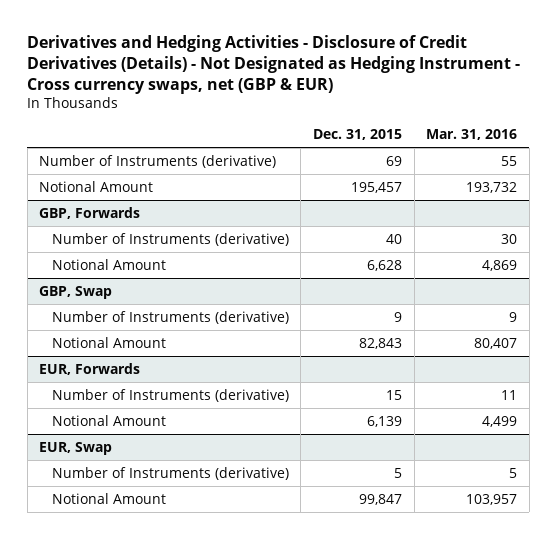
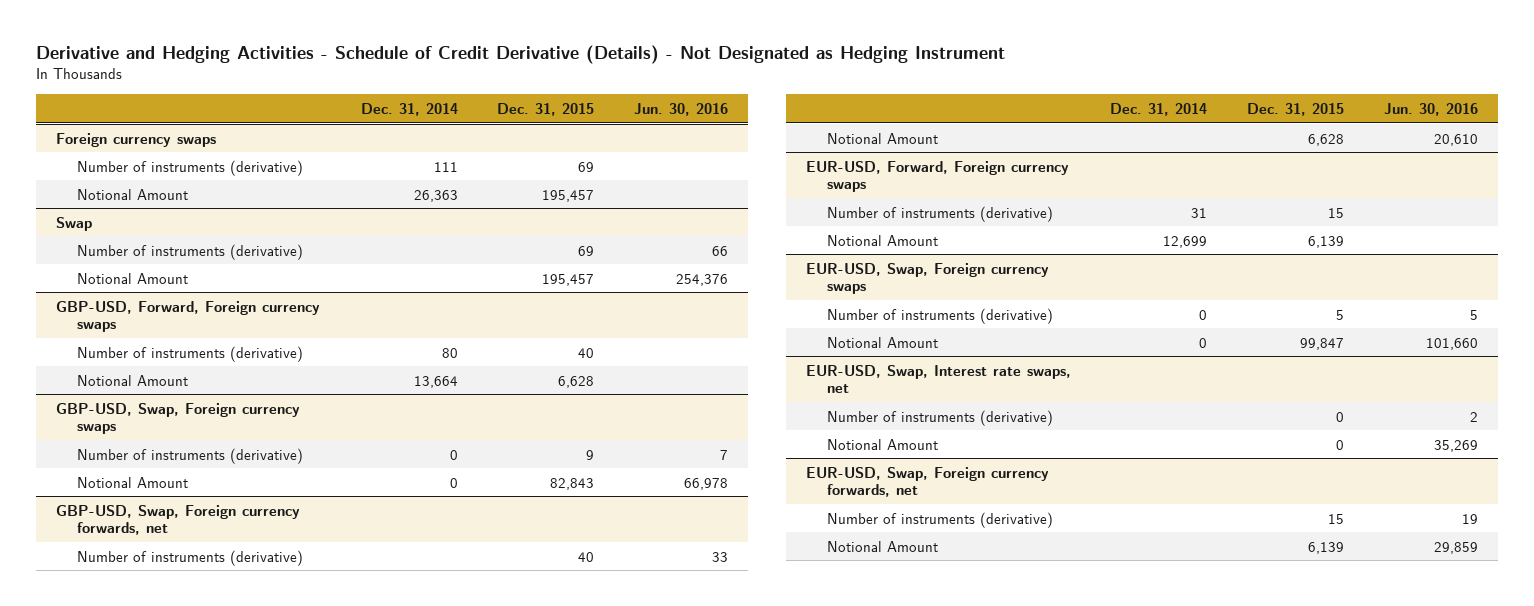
- Derivatives and Hedging Activities - Disclosure of Credit Derivatives (Details) - Not Designated as Hedging Instrument - Cross currency swaps, net (GBP & EUR)
+ Derivative and Hedging Activities - Schedule of Credit Derivative (Details) - Not Designated as Hedging Instrument
- | Dec. 31, 2015 | Mar. 31, 2016
+ | Dec. 31, 2014 | Dec. 31, 2015 | Jun. 30, 2016
- Number of Instruments (derivative) | 69 | 55
+ Foreign currency swaps
+ Number of instruments (derivative) | 111 | 69 |
- GBP, Forwards
- Number of Instruments (derivative) | 40 | 30
+ Swap
+ Number of instruments (derivative) | | 69 | 66
+ Notional Amount | | 195,457 | 254,376
+ GBP-USD, Forward, Foreign currency swaps
+ Number of instruments (derivative) | 80 | 40 |
- GBP, Swap
- Number of Instruments (derivative) | 9 | 9
+ GBP-USD, Swap, Foreign currency swaps
+ Number of instruments (derivative) | 0 | 9 | 7
- EUR, Forwards
- Number of Instruments (derivative) | 15 | 11
+ GBP-USD, Swap, Foreign currency forwards, net
+ Number of instruments (derivative) | | 40 | 33
+ Notional Amount | | 6,628 | 20,610
+ EUR-USD, Forward, Foreign currency swaps
+ Number of instruments (derivative) | 31 | 15 |
- EUR, Swap
- Number of Instruments (derivative) | 5 | 5
+ EUR-USD, Swap, Foreign currency swaps
+ Number of instruments (derivative) | 0 | 5 | 5
+ EUR-USD, Swap, Interest rate swaps, net
+ Number of instruments (derivative) | | 0 | 2
+ Notional Amount | | 0 | 35,269
+ EUR-USD, Swap, Foreign currency forwards, net
+ Number of instruments (derivative) | | 15 | 19
+ Notional Amount | | 6,139 | 29,859

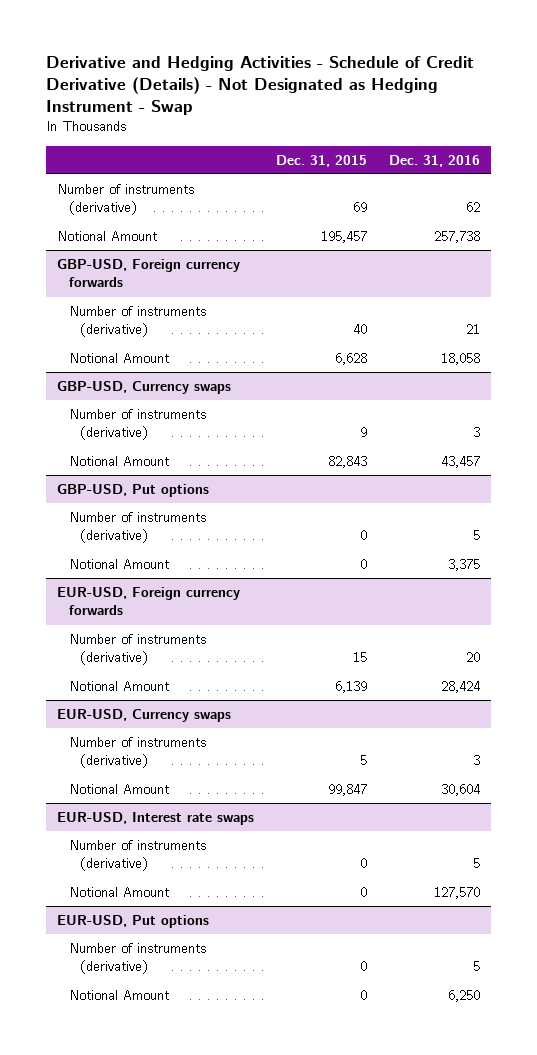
- Derivative and Hedging Activities - Schedule of Credit Derivative (Details) - Not Designated as Hedging Instrument
+ Derivative and Hedging Activities - Schedule of Credit Derivative (Details) - Not Designated as Hedging Instrument - Swap
- | Dec. 31, 2014 | Dec. 31, 2015 | Jun. 30, 2016
+ | Dec. 31, 2015 | Dec. 31, 2016
- Foreign currency swaps
- Swap
- Number of instruments (derivative) | | 69 | 66
- Notional Amount | | 195,457 | 254,376
- GBP-USD, Forward, Foreign currency swaps
+ GBP-USD, Foreign currency forwards
- GBP-USD, Swap, Foreign currency swaps
+ GBP-USD, Currency swaps
- GBP-USD, Swap, Foreign currency forwards, net
- Number of instruments (derivative) | | 40 | 33
- Notional Amount | | 6,628 | 20,610
- EUR-USD, Forward, Foreign currency swaps
+ GBP-USD, Put options
+ Number of instruments (derivative) | 0 | 5
+ Notional Amount | 0 | 3,375
+ EUR-USD, Foreign currency forwards
- EUR-USD, Swap, Foreign currency swaps
+ EUR-USD, Currency swaps
- EUR-USD, Swap, Interest rate swaps, net
+ EUR-USD, Interest rate swaps
- EUR-USD, Swap, Foreign currency forwards, net
- Number of instruments (derivative) | | 15 | 19
- Notional Amount | | 6,139 | 29,859
+ EUR-USD, Put options
+ Number of instruments (derivative) | 0 | 5
+ Notional Amount | 0 | 6,250

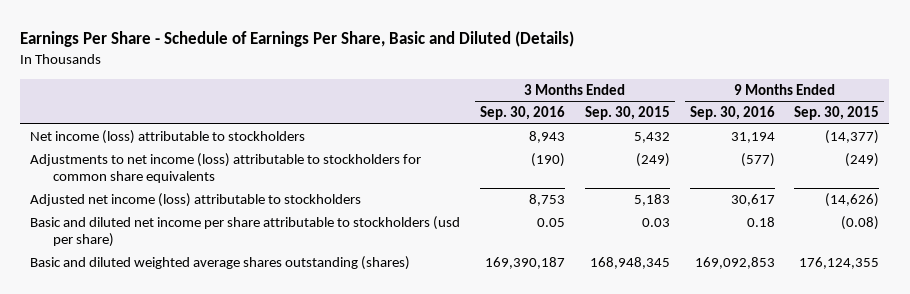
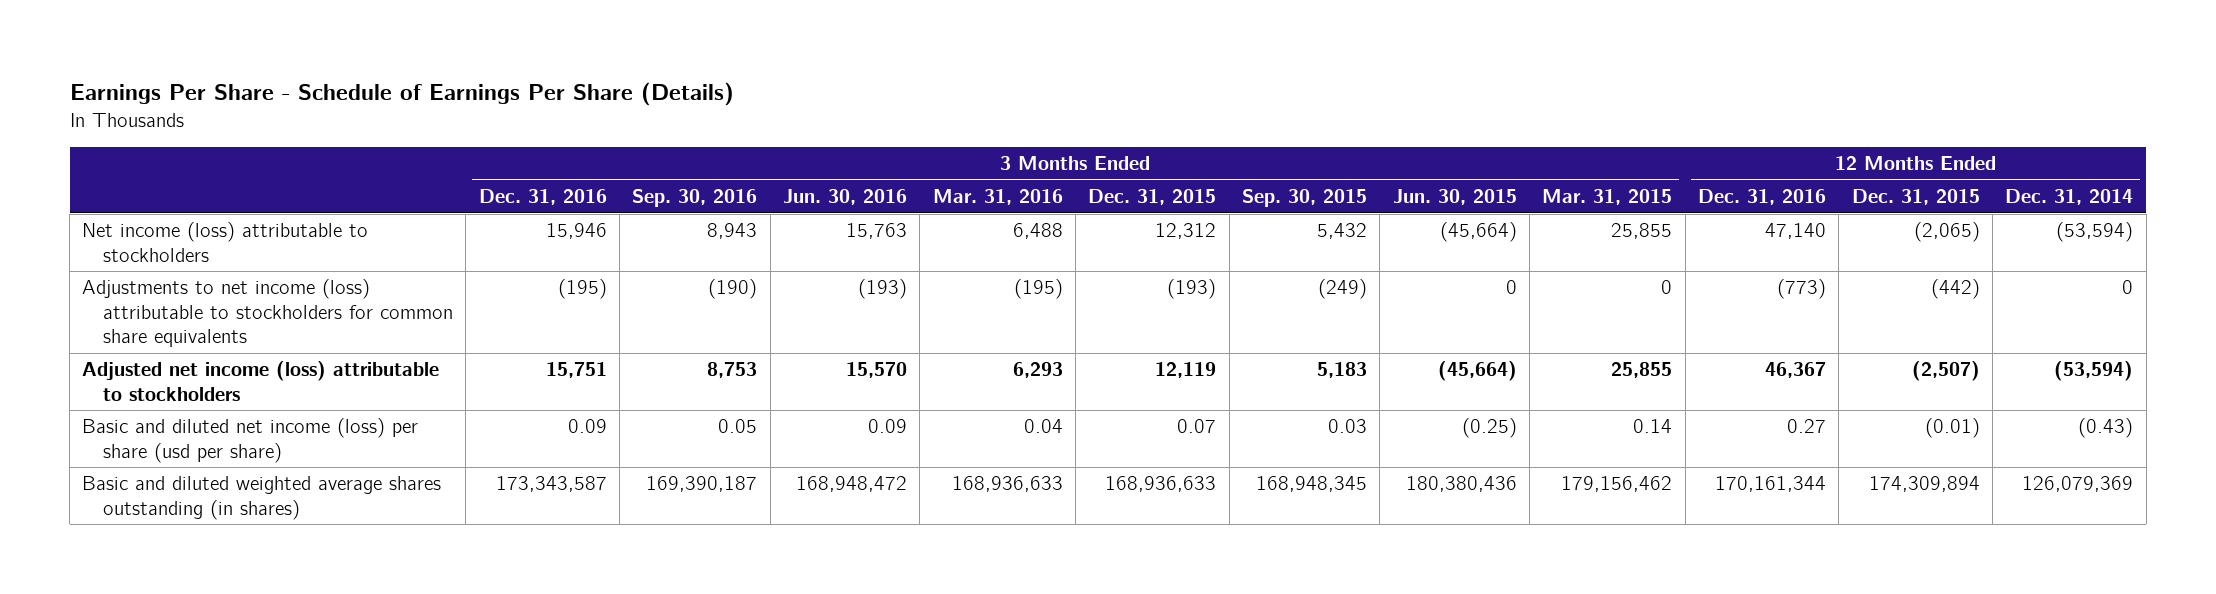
- Earnings Per Share - Schedule of Earnings Per Share, Basic and Diluted (Details)
+ Earnings Per Share - Schedule of Earnings Per Share (Details)
- | 3 Months Ended Sep. 30, 2016 | 3 Months Ended Sep. 30, 2015 | 9 Months Ended Sep. 30, 2016 | 9 Months Ended Sep. 30, 2015
+ | 3 Months Ended Dec. 31, 2016 | 3 Months Ended Sep. 30, 2016 | 3 Months Ended Jun. 30, 2016 | 3 Months Ended Mar. 31, 2016 | 3 Months Ended Dec. 31, 2015 | 3 Months Ended Sep. 30, 2015 | 3 Months Ended Jun. 30, 2015 | 3 Months Ended Mar. 31, 2015 | 12 Months Ended Dec. 31, 2016 | 12 Months Ended Dec. 31, 2015 | 12 Months Ended Dec. 31, 2014
- Basic and diluted net income per share attributable to stockholders (usd per share) | 0.05 | 0.03 | 0.18 | (0.08)
- Basic and diluted weighted average shares outstanding (shares) | 169,390,187 | 168,948,345 | 169,092,853 | 176,124,355
+ Basic and diluted net income (loss) per share (usd per share) | 0.09 | 0.05 | 0.09 | 0.04 | 0.07 | 0.03 | (0.25) | 0.14 | 0.27 | (0.01) | (0.43)
+ Basic and diluted weighted average shares outstanding (in shares) | 173,343,587 | 169,390,187 | 168,948,472 | 168,936,633 | 168,936,633 | 168,948,345 | 180,380,436 | 179,156,462 | 170,161,344 | 174,309,894 | 126,079,369

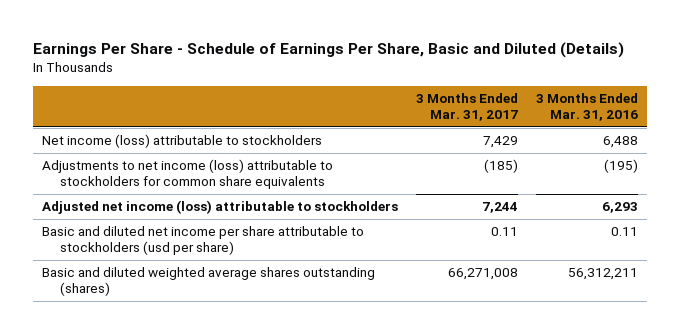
- Earnings Per Share - Schedule of Earnings Per Share (Details)
+ Earnings Per Share - Schedule of Earnings Per Share, Basic and Diluted (Details)
- | 3 Months Ended Dec. 31, 2016 | 3 Months Ended Sep. 30, 2016 | 3 Months Ended Jun. 30, 2016 | 3 Months Ended Mar. 31, 2016 | 3 Months Ended Dec. 31, 2015 | 3 Months Ended Sep. 30, 2015 | 3 Months Ended Jun. 30, 2015 | 3 Months Ended Mar. 31, 2015 | 12 Months Ended Dec. 31, 2016 | 12 Months Ended Dec. 31, 2015 | 12 Months Ended Dec. 31, 2014
+ | 3 Months Ended Mar. 31, 2017 | 3 Months Ended Mar. 31, 2016
- Basic and diluted net income (loss) per share (usd per share) | 0.09 | 0.05 | 0.09 | 0.04 | 0.07 | 0.03 | (0.25) | 0.14 | 0.27 | (0.01) | (0.43)
- Basic and diluted weighted average shares outstanding (in shares) | 173,343,587 | 169,390,187 | 168,948,472 | 168,936,633 | 168,936,633 | 168,948,345 | 180,380,436 | 179,156,462 | 170,161,344 | 174,309,894 | 126,079,369
+ Basic and diluted net income per share attributable to stockholders (usd per share) | 0.11 | 0.11
+ Basic and diluted weighted average shares outstanding (shares) | 66,271,008 | 56,312,211

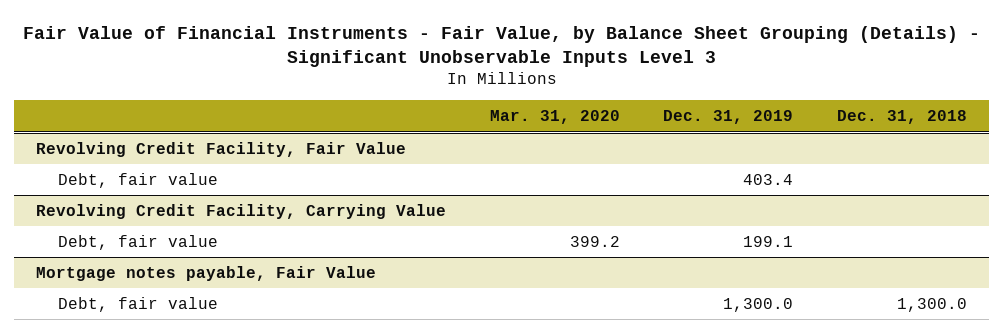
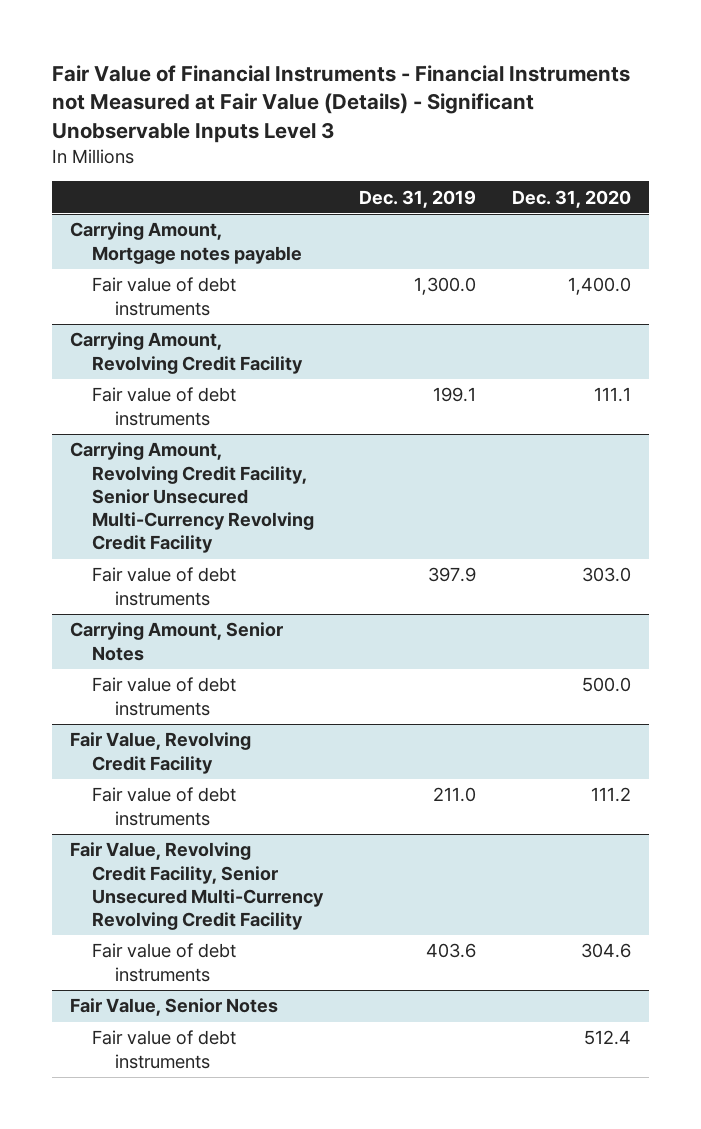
- Fair Value of Financial Instruments - Fair Value, by Balance Sheet Grouping (Details) - Significant Unobservable Inputs Level 3
+ Fair Value of Financial Instruments - Financial Instruments not Measured at Fair Value (Details) - Significant Unobservable Inputs Level 3
- | Mar. 31, 2020 | Dec. 31, 2019 | Dec. 31, 2018
+ | Dec. 31, 2019 | Dec. 31, 2020
- Revolving Credit Facility, Fair Value
- Debt, fair value | | 403.4 |
- Revolving Credit Facility, Carrying Value
- Debt, fair value | 399.2 | 199.1 |
- Mortgage notes payable, Fair Value
- Debt, fair value | | 1,300.0 | 1,300.0
+ Carrying Amount, Mortgage notes payable
+ Fair value of debt instruments | 1,300.0 | 1,400.0
+ Carrying Amount, Revolving Credit Facility
+ Fair value of debt instruments | 199.1 | 111.1
+ Carrying Amount, Revolving Credit Facility, Senior Unsecured Multi-Currency Revolving Credit Facility
+ Fair value of debt instruments | 397.9 | 303.0
+ Carrying Amount, Senior Notes
+ Fair value of debt instruments | | 500.0
+ Fair Value, Revolving Credit Facility
+ Fair value of debt instruments | 211.0 | 111.2
+ Fair Value, Revolving Credit Facility, Senior Unsecured Multi-Currency Revolving Credit Facility
+ Fair value of debt instruments | 403.6 | 304.6
+ Fair Value, Senior Notes
+ Fair value of debt instruments | | 512.4

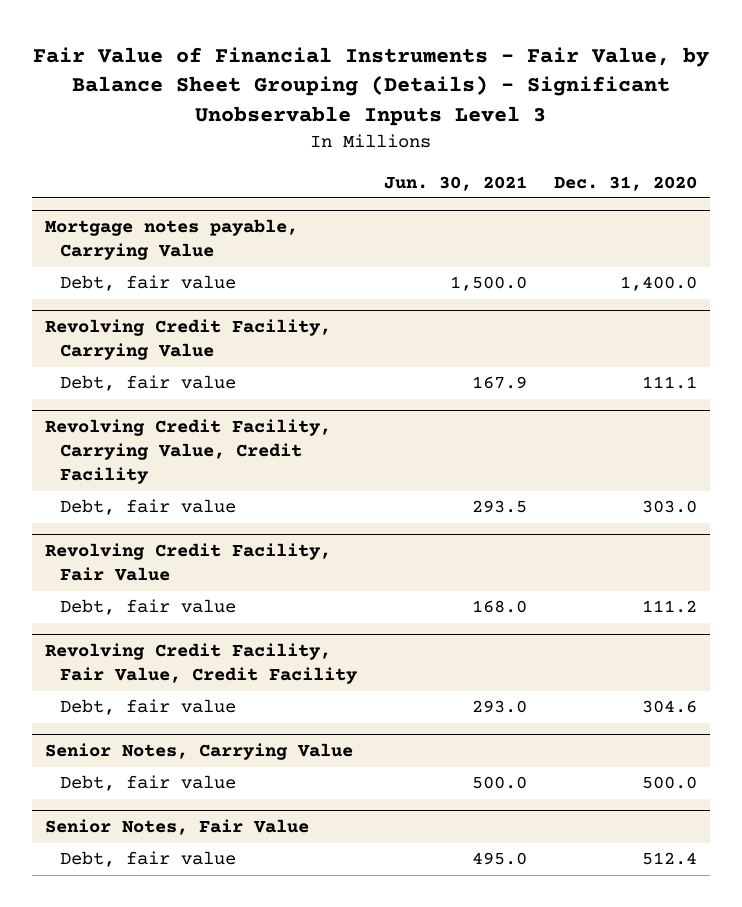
- Fair Value of Financial Instruments - Financial Instruments not Measured at Fair Value (Details) - Significant Unobservable Inputs Level 3
+ Fair Value of Financial Instruments - Fair Value, by Balance Sheet Grouping (Details) - Significant Unobservable Inputs Level 3
- | Dec. 31, 2019 | Dec. 31, 2020
+ | Jun. 30, 2021 | Dec. 31, 2020
- Carrying Amount, Mortgage notes payable
- Fair value of debt instruments | 1,300.0 | 1,400.0
- Carrying Amount, Revolving Credit Facility
- Fair value of debt instruments | 199.1 | 111.1
- Carrying Amount, Revolving Credit Facility, Senior Unsecured Multi-Currency Revolving Credit Facility
- Fair value of debt instruments | 397.9 | 303.0
- Carrying Amount, Senior Notes
- Fair value of debt instruments | | 500.0
- Fair Value, Revolving Credit Facility
- Fair value of debt instruments | 211.0 | 111.2
- Fair Value, Revolving Credit Facility, Senior Unsecured Multi-Currency Revolving Credit Facility
- Fair value of debt instruments | 403.6 | 304.6
- Fair Value, Senior Notes
- Fair value of debt instruments | | 512.4
+ Mortgage notes payable, Carrying Value
+ Debt, fair value | 1,500.0 | 1,400.0
+ Revolving Credit Facility, Carrying Value
+ Debt, fair value | 167.9 | 111.1
+ Revolving Credit Facility, Carrying Value, Credit Facility
+ Debt, fair value | 293.5 | 303.0
+ Revolving Credit Facility, Fair Value
+ Debt, fair value | 168.0 | 111.2
+ Revolving Credit Facility, Fair Value, Credit Facility
+ Debt, fair value | 293.0 | 304.6
+ Senior Notes, Carrying Value
+ Debt, fair value | 500.0 | 500.0
+ Senior Notes, Fair Value
+ Debt, fair value | 495.0 | 512.4

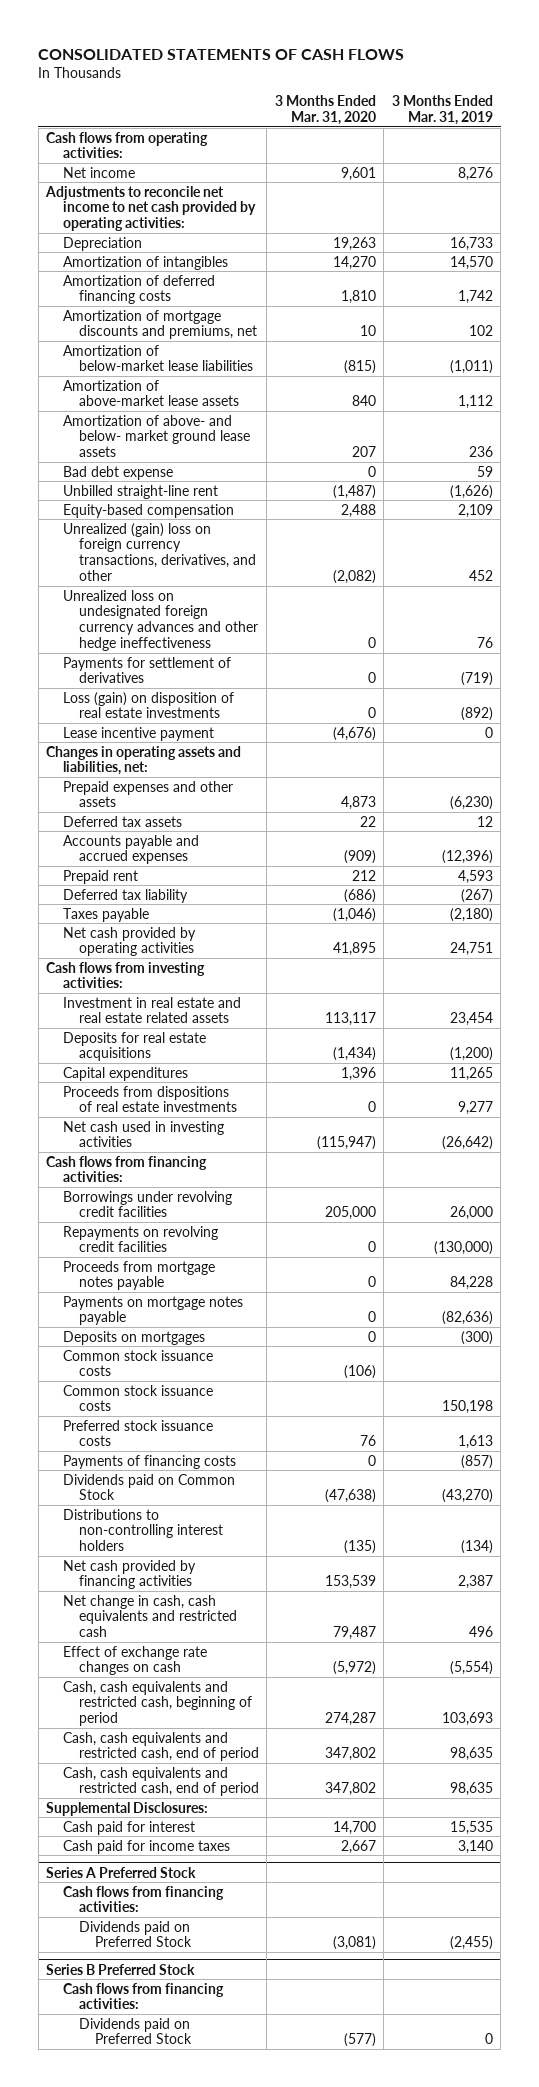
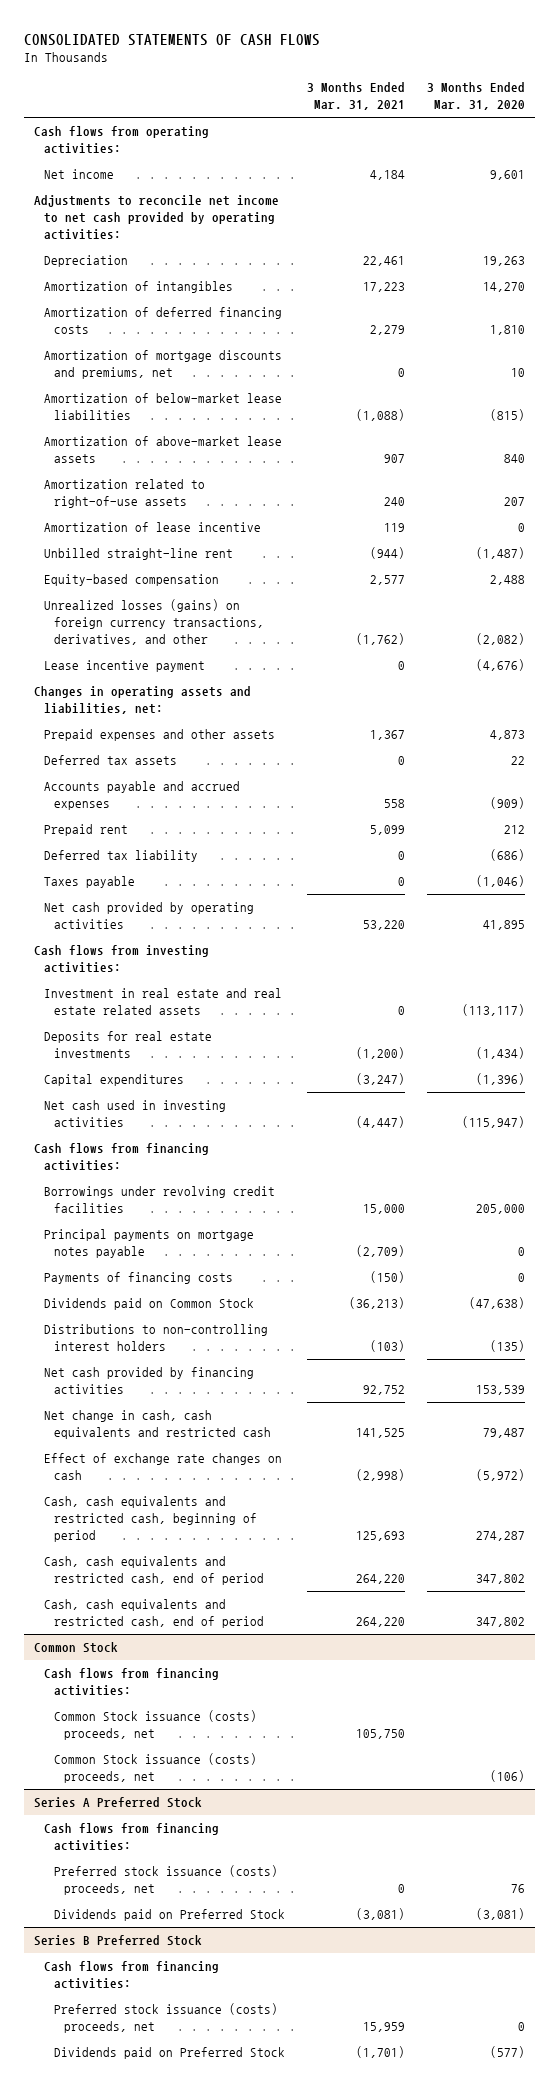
- | 3 Months Ended Mar. 31, 2020 | 3 Months Ended Mar. 31, 2019
+ | 3 Months Ended Mar. 31, 2021 | 3 Months Ended Mar. 31, 2020
- Amortization of above- and below- market ground lease assets | 207 | 236
- Bad debt expense | 0 | 59
+ Amortization related to right-of-use assets | 240 | 207
+ Amortization of lease incentive | 119 | 0
- Unrealized (gain) loss on foreign currency transactions, derivatives, and other | (2,082) | 452
- Unrealized loss on undesignated foreign currency advances and other hedge ineffectiveness | 0 | 76
- Payments for settlement of derivatives | 0 | (719)
- Loss (gain) on disposition of real estate investments | 0 | (892)
+ Unrealized losses (gains) on foreign currency transactions, derivatives, and other | (1,762) | (2,082)
- Investment in real estate and real estate related assets | 113,117 | 23,454
- Deposits for real estate acquisitions | (1,434) | (1,200)
- Capital expenditures | 1,396 | 11,265
- Proceeds from dispositions of real estate investments | 0 | 9,277
+ Investment in real estate and real estate related assets | 0 | (113,117)
+ Deposits for real estate investments | (1,200) | (1,434)
+ Capital expenditures | (3,247) | (1,396)
- Repayments on revolving credit facilities | 0 | (130,000)
- Proceeds from mortgage notes payable | 0 | 84,228
- Payments on mortgage notes payable | 0 | (82,636)
- Deposits on mortgages | 0 | (300)
- Common stock issuance costs | (106) |
- Common stock issuance costs | | 150,198
- Preferred stock issuance costs | 76 | 1,613
+ Principal payments on mortgage notes payable | (2,709) | 0
- Supplemental Disclosures:
- Cash paid for interest | 14,700 | 15,535
- Cash paid for income taxes | 2,667 | 3,140
+ Common Stock
+ Cash flows from financing activities:
+ Common Stock issuance (costs) proceeds, net | 105,750 |
+ Common Stock issuance (costs) proceeds, net | | (106)
@ Series A Preferred Stock
+ Preferred stock issuance (costs) proceeds, net | 0 | 76
@ Series B Preferred Stock
+ Preferred stock issuance (costs) proceeds, net | 15,959 | 0

